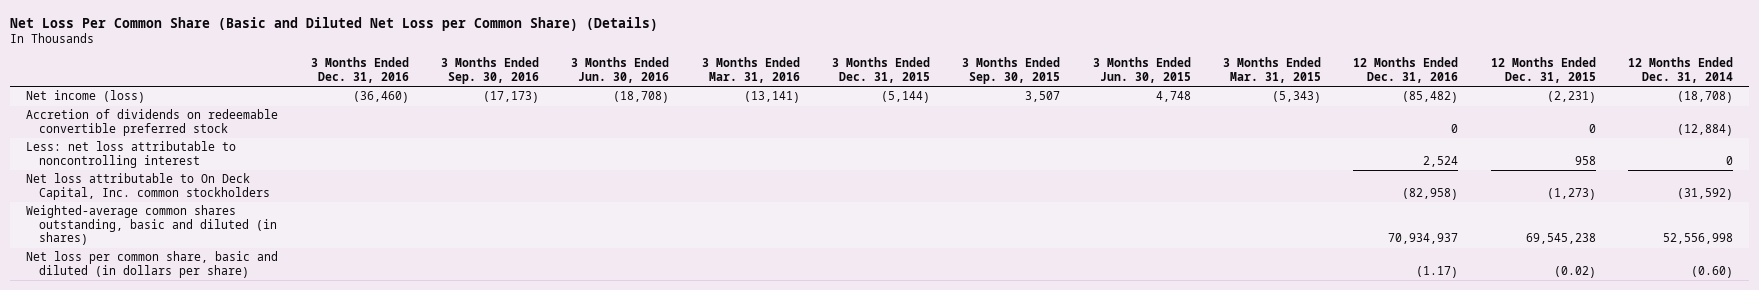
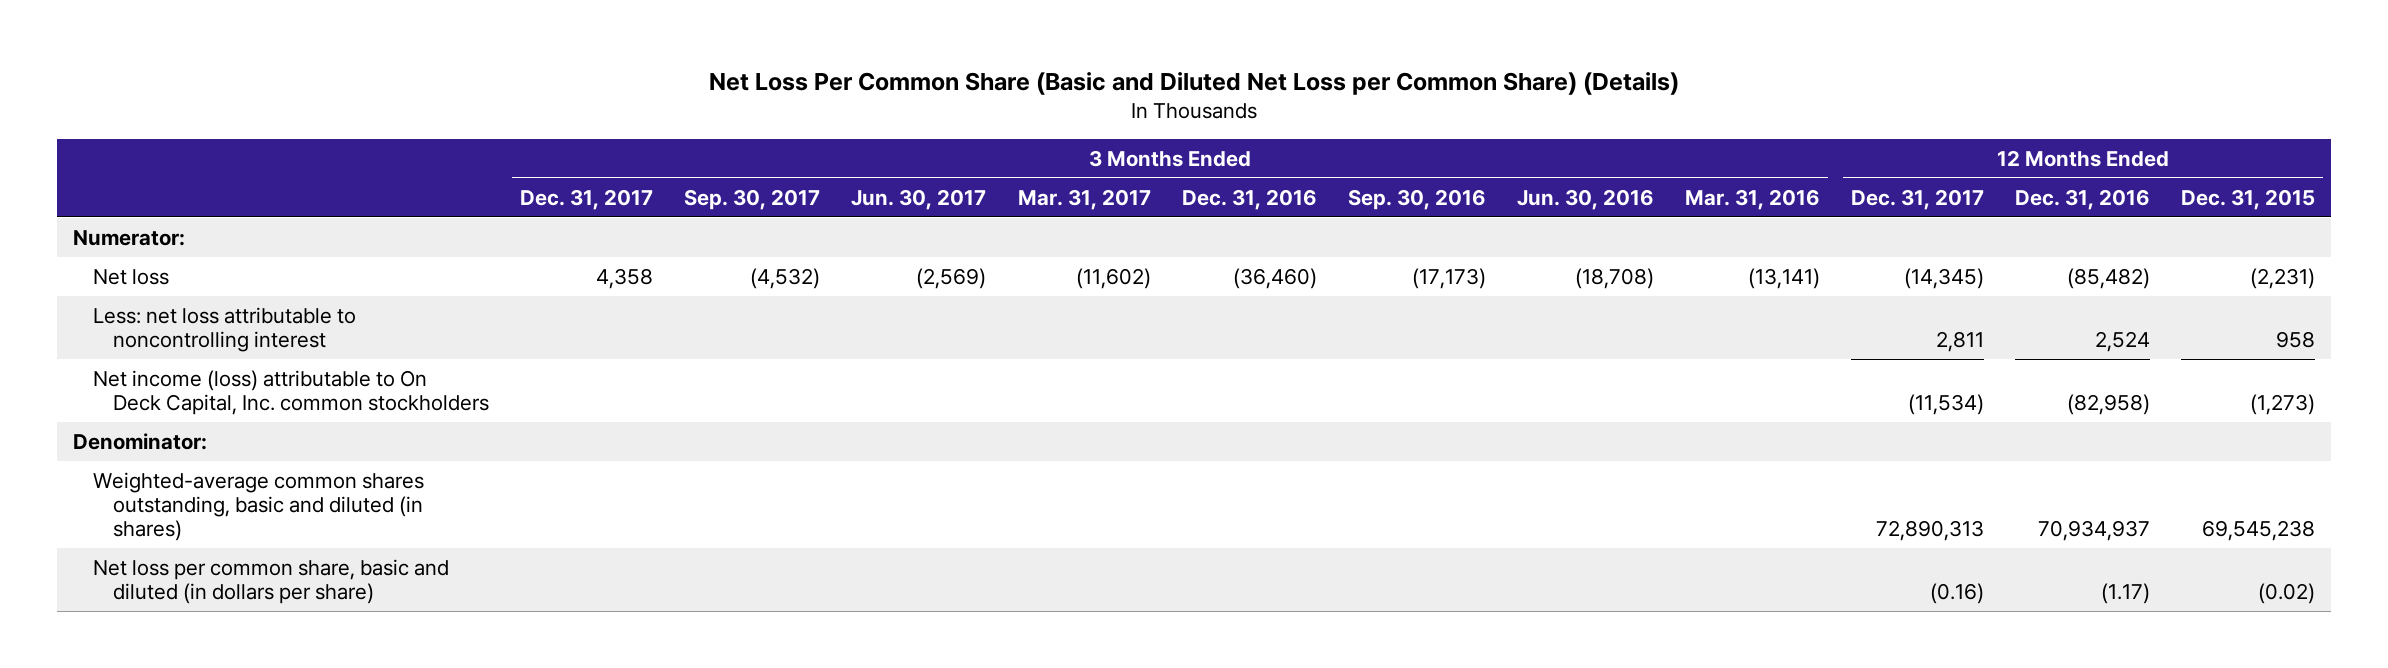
- | 3 Months Ended Dec. 31, 2016 | 3 Months Ended Sep. 30, 2016 | 3 Months Ended Jun. 30, 2016 | 3 Months Ended Mar. 31, 2016 | 3 Months Ended Dec. 31, 2015 | 3 Months Ended Sep. 30, 2015 | 3 Months Ended Jun. 30, 2015 | 3 Months Ended Mar. 31, 2015 | 12 Months Ended Dec. 31, 2016 | 12 Months Ended Dec. 31, 2015 | 12 Months Ended Dec. 31, 2014
+ | 3 Months Ended Dec. 31, 2017 | 3 Months Ended Sep. 30, 2017 | 3 Months Ended Jun. 30, 2017 | 3 Months Ended Mar. 31, 2017 | 3 Months Ended Dec. 31, 2016 | 3 Months Ended Sep. 30, 2016 | 3 Months Ended Jun. 30, 2016 | 3 Months Ended Mar. 31, 2016 | 12 Months Ended Dec. 31, 2017 | 12 Months Ended Dec. 31, 2016 | 12 Months Ended Dec. 31, 2015
- Net income (loss) | (36,460) | (17,173) | (18,708) | (13,141) | (5,144) | 3,507 | 4,748 | (5,343) | (85,482) | (2,231) | (18,708)
- Accretion of dividends on redeemable convertible preferred stock | | | | | | | | | 0 | 0 | (12,884)
+ Numerator:
+ Net loss | 4,358 | (4,532) | (2,569) | (11,602) | (36,460) | (17,173) | (18,708) | (13,141) | (14,345) | (85,482) | (2,231)
- Net loss attributable to On Deck Capital, Inc. common stockholders | | | | | | | | | (82,958) | (1,273) | (31,592)
+ Net income (loss) attributable to On Deck Capital, Inc. common stockholders | | | | | | | | | (11,534) | (82,958) | (1,273)
+ Denominator:

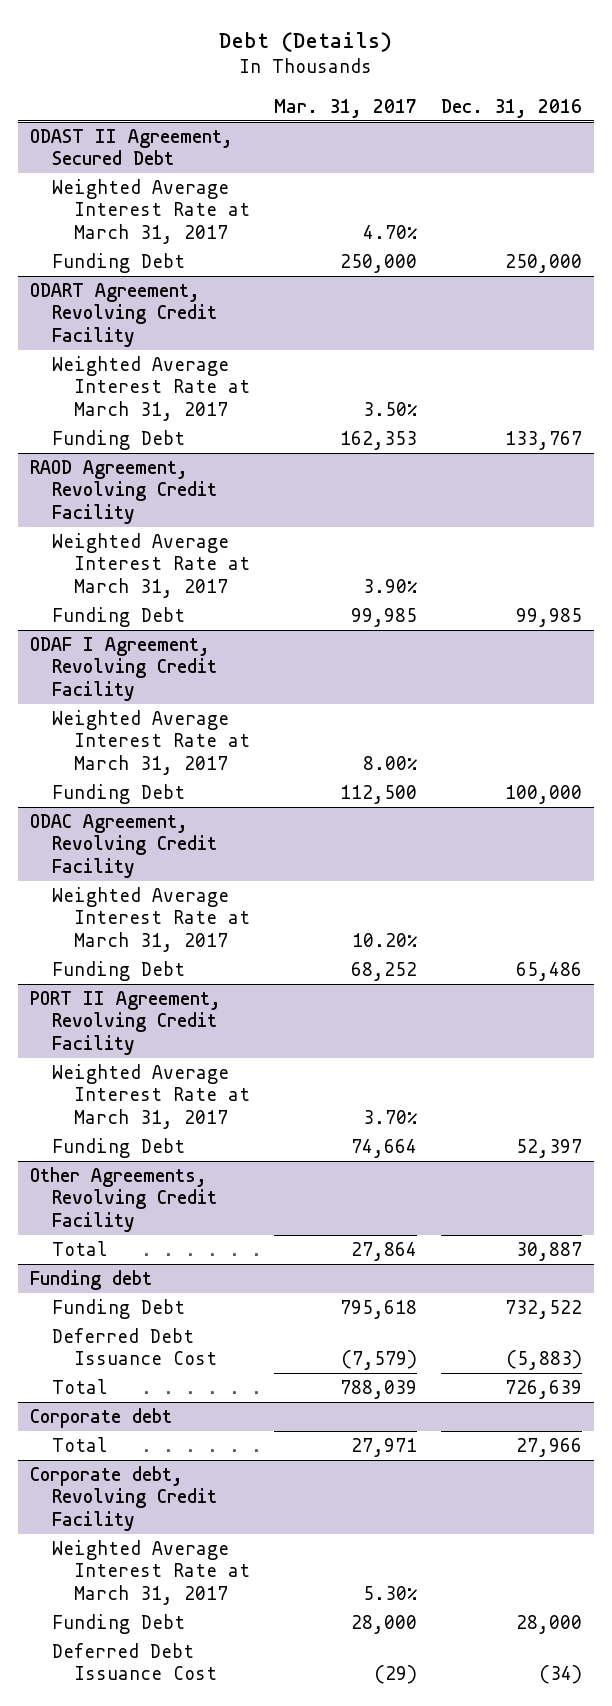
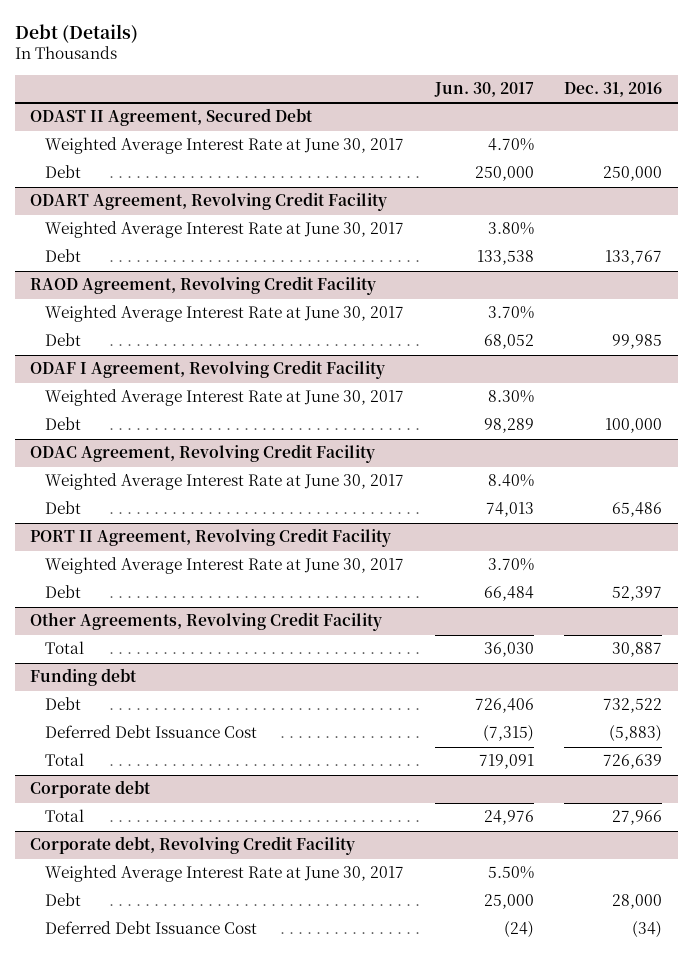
- | Mar. 31, 2017 | Dec. 31, 2016
+ | Jun. 30, 2017 | Dec. 31, 2016
@ ODAST II Agreement, Secured Debt
- Weighted Average Interest Rate at March 31, 2017 | 4.70% |
- Funding Debt | 250,000 | 250,000
+ Weighted Average Interest Rate at June 30, 2017 | 4.70% |
+ Debt | 250,000 | 250,000
@ ODART Agreement, Revolving Credit Facility
- Weighted Average Interest Rate at March 31, 2017 | 3.50% |
- Funding Debt | 162,353 | 133,767
+ Weighted Average Interest Rate at June 30, 2017 | 3.80% |
+ Debt | 133,538 | 133,767
@ RAOD Agreement, Revolving Credit Facility
- Weighted Average Interest Rate at March 31, 2017 | 3.90% |
- Funding Debt | 99,985 | 99,985
+ Weighted Average Interest Rate at June 30, 2017 | 3.70% |
+ Debt | 68,052 | 99,985
@ ODAF I Agreement, Revolving Credit Facility
- Weighted Average Interest Rate at March 31, 2017 | 8.00% |
- Funding Debt | 112,500 | 100,000
+ Weighted Average Interest Rate at June 30, 2017 | 8.30% |
+ Debt | 98,289 | 100,000
@ ODAC Agreement, Revolving Credit Facility
- Weighted Average Interest Rate at March 31, 2017 | 10.20% |
- Funding Debt | 68,252 | 65,486
+ Weighted Average Interest Rate at June 30, 2017 | 8.40% |
+ Debt | 74,013 | 65,486
@ PORT II Agreement, Revolving Credit Facility
- Weighted Average Interest Rate at March 31, 2017 | 3.70% |
- Funding Debt | 74,664 | 52,397
+ Weighted Average Interest Rate at June 30, 2017 | 3.70% |
+ Debt | 66,484 | 52,397
@ Funding debt
- Funding Debt | 795,618 | 732,522
+ Debt | 726,406 | 732,522
@ Corporate debt, Revolving Credit Facility
- Weighted Average Interest Rate at March 31, 2017 | 5.30% |
- Funding Debt | 28,000 | 28,000
+ Weighted Average Interest Rate at June 30, 2017 | 5.50% |
+ Debt | 25,000 | 28,000

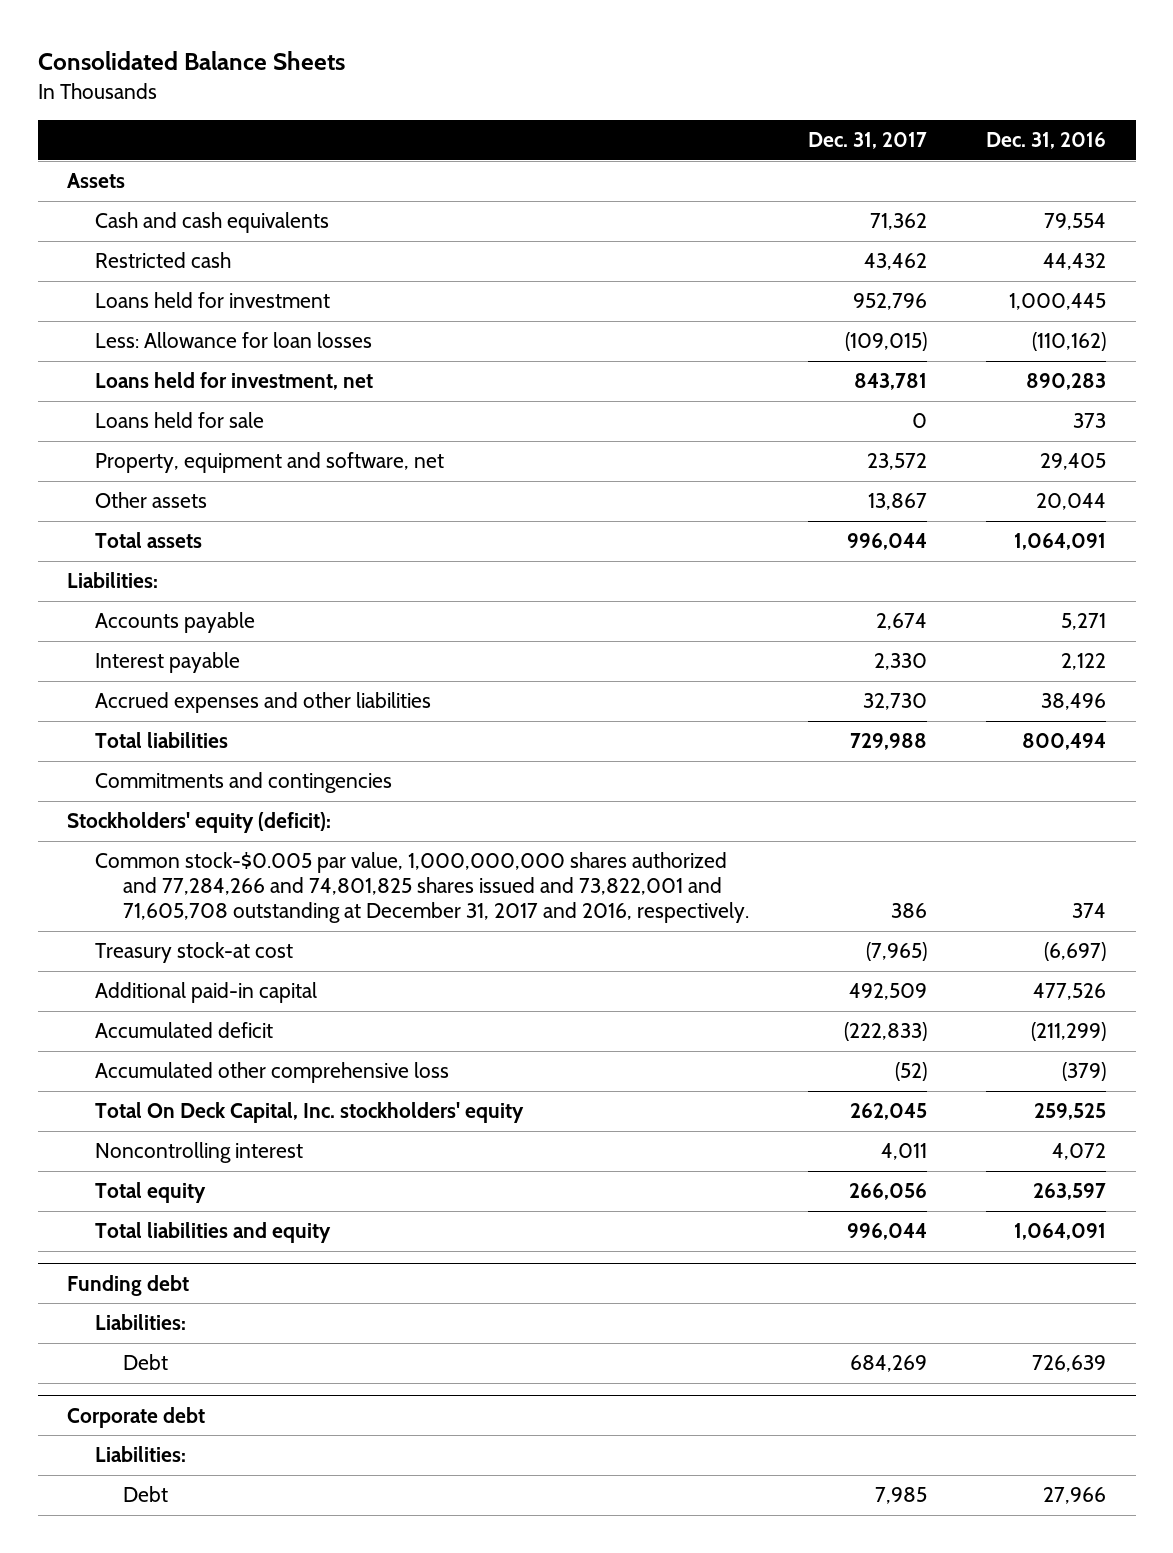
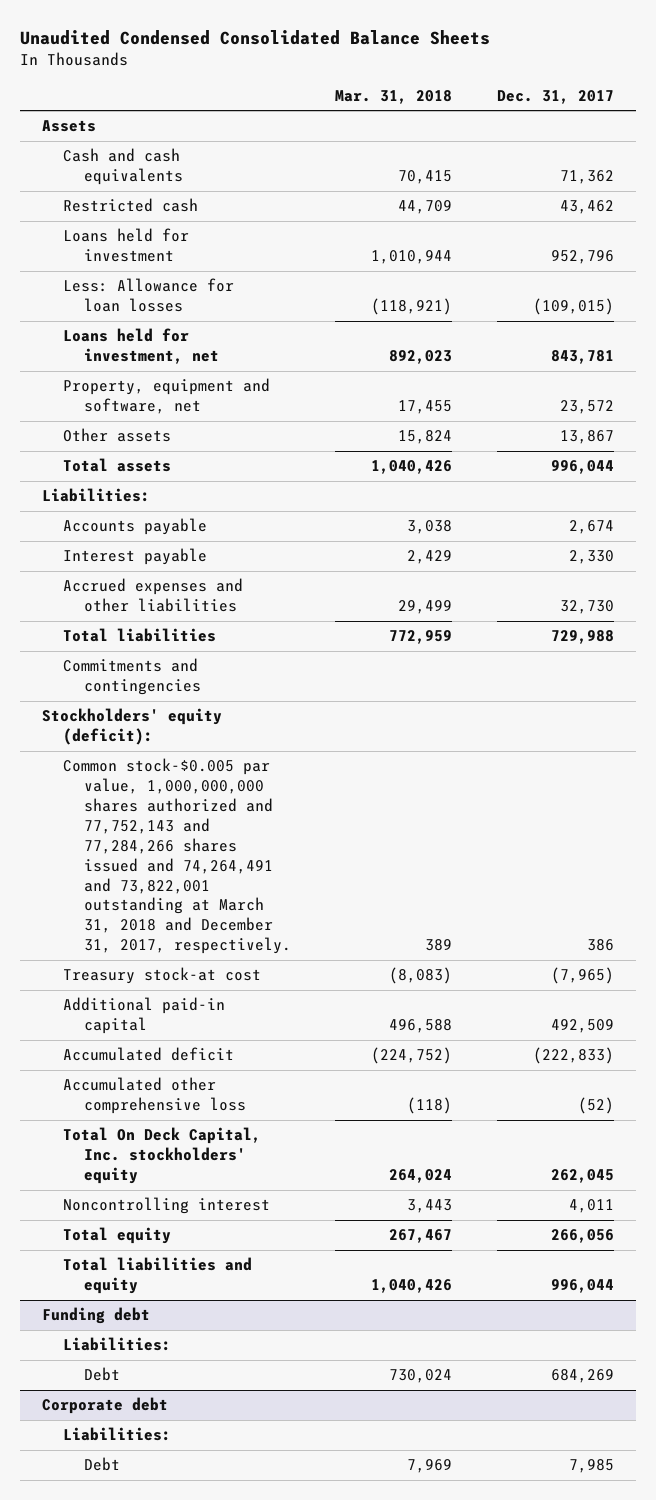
- Consolidated Balance Sheets
+ Unaudited Condensed Consolidated Balance Sheets
- | Dec. 31, 2017 | Dec. 31, 2016
+ | Mar. 31, 2018 | Dec. 31, 2017
- Loans held for sale | 0 | 373
- Common stock-$0.005 par value, 1,000,000,000 shares authorized and 77,284,266 and 74,801,825 shares issued and 73,822,001 and 71,605,708 outstanding at December 31, 2017 and 2016, respectively. | 386 | 374
+ Common stock-$0.005 par value, 1,000,000,000 shares authorized and 77,752,143 and 77,284,266 shares issued and 74,264,491 and 73,822,001 outstanding at March 31, 2018 and December 31, 2017, respectively. | 389 | 386

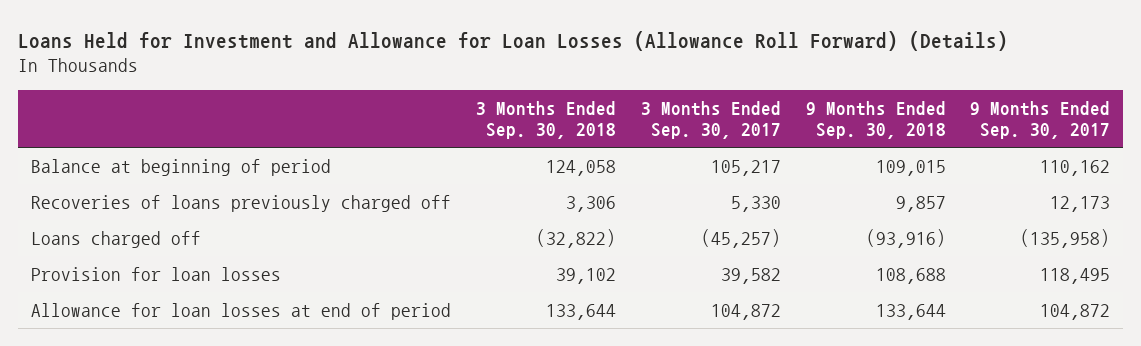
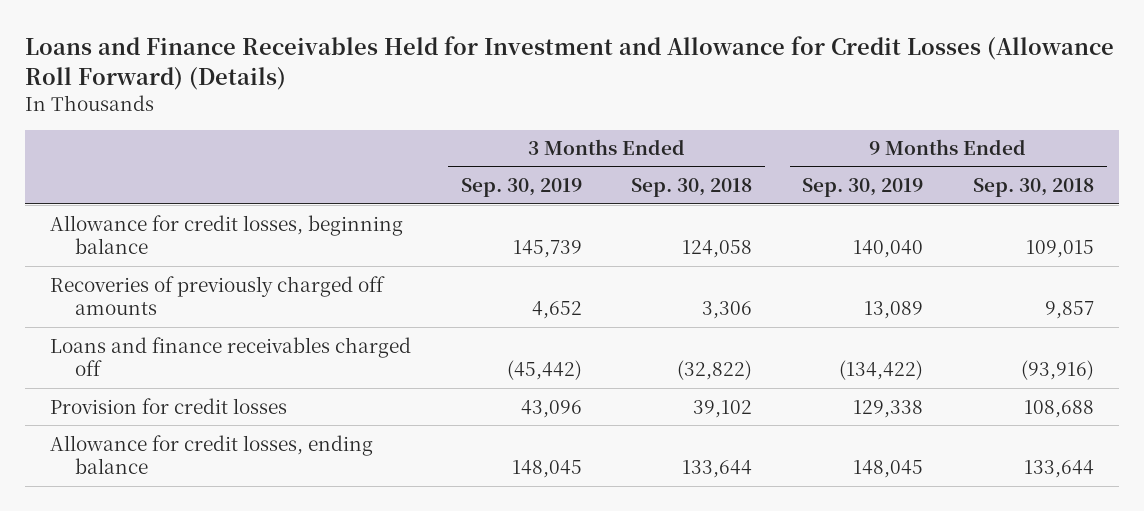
- Loans Held for Investment and Allowance for Loan Losses (Allowance Roll Forward) (Details)
+ Loans and Finance Receivables Held for Investment and Allowance for Credit Losses (Allowance Roll Forward) (Details)
- | 3 Months Ended Sep. 30, 2018 | 3 Months Ended Sep. 30, 2017 | 9 Months Ended Sep. 30, 2018 | 9 Months Ended Sep. 30, 2017
+ | 3 Months Ended Sep. 30, 2019 | 3 Months Ended Sep. 30, 2018 | 9 Months Ended Sep. 30, 2019 | 9 Months Ended Sep. 30, 2018
- Balance at beginning of period | 124,058 | 105,217 | 109,015 | 110,162
- Recoveries of loans previously charged off | 3,306 | 5,330 | 9,857 | 12,173
- Loans charged off | (32,822) | (45,257) | (93,916) | (135,958)
- Provision for loan losses | 39,102 | 39,582 | 108,688 | 118,495
- Allowance for loan losses at end of period | 133,644 | 104,872 | 133,644 | 104,872
+ Allowance for credit losses, beginning balance | 145,739 | 124,058 | 140,040 | 109,015
+ Recoveries of previously charged off amounts | 4,652 | 3,306 | 13,089 | 9,857
+ Loans and finance receivables charged off | (45,442) | (32,822) | (134,422) | (93,916)
+ Provision for credit losses | 43,096 | 39,102 | 129,338 | 108,688
+ Allowance for credit losses, ending balance | 148,045 | 133,644 | 148,045 | 133,644

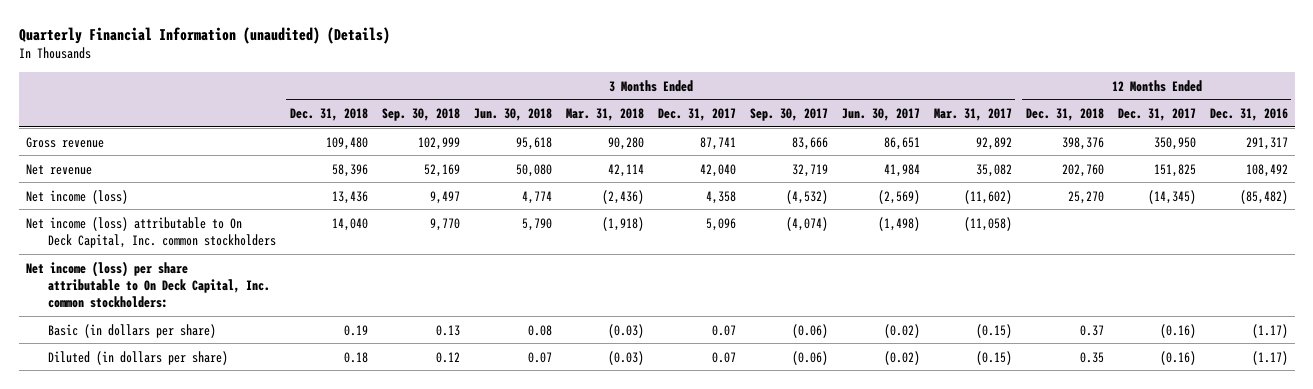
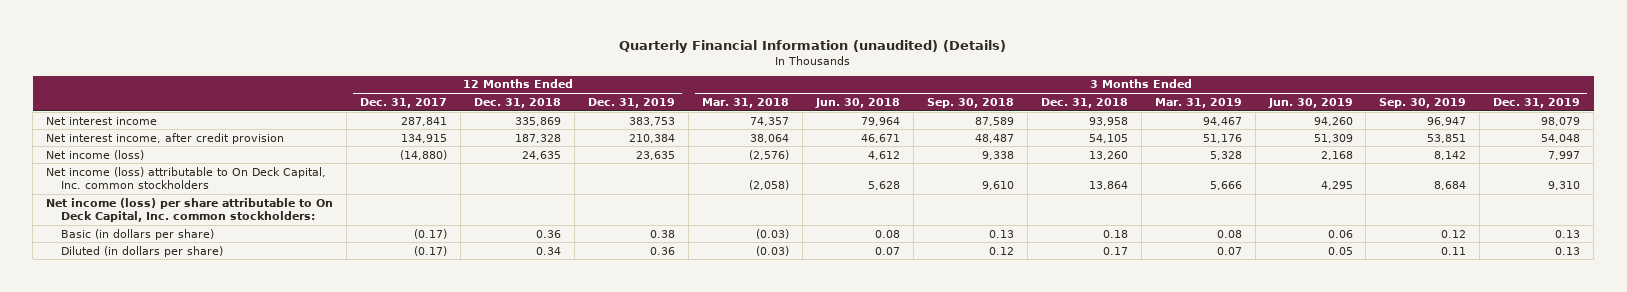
- | 3 Months Ended Dec. 31, 2018 | 3 Months Ended Sep. 30, 2018 | 3 Months Ended Jun. 30, 2018 | 3 Months Ended Mar. 31, 2018 | 3 Months Ended Dec. 31, 2017 | 3 Months Ended Sep. 30, 2017 | 3 Months Ended Jun. 30, 2017 | 3 Months Ended Mar. 31, 2017 | 12 Months Ended Dec. 31, 2018 | 12 Months Ended Dec. 31, 2017 | 12 Months Ended Dec. 31, 2016
+ | 12 Months Ended Dec. 31, 2017 | 12 Months Ended Dec. 31, 2018 | 12 Months Ended Dec. 31, 2019 | 3 Months Ended Mar. 31, 2018 | 3 Months Ended Jun. 30, 2018 | 3 Months Ended Sep. 30, 2018 | 3 Months Ended Dec. 31, 2018 | 3 Months Ended Mar. 31, 2019 | 3 Months Ended Jun. 30, 2019 | 3 Months Ended Sep. 30, 2019 | 3 Months Ended Dec. 31, 2019
- Gross revenue | 109,480 | 102,999 | 95,618 | 90,280 | 87,741 | 83,666 | 86,651 | 92,892 | 398,376 | 350,950 | 291,317
- Net revenue | 58,396 | 52,169 | 50,080 | 42,114 | 42,040 | 32,719 | 41,984 | 35,082 | 202,760 | 151,825 | 108,492
- Net income (loss) | 13,436 | 9,497 | 4,774 | (2,436) | 4,358 | (4,532) | (2,569) | (11,602) | 25,270 | (14,345) | (85,482)
- Net income (loss) attributable to On Deck Capital, Inc. common stockholders | 14,040 | 9,770 | 5,790 | (1,918) | 5,096 | (4,074) | (1,498) | (11,058) | | |
+ Net interest income | 287,841 | 335,869 | 383,753 | 74,357 | 79,964 | 87,589 | 93,958 | 94,467 | 94,260 | 96,947 | 98,079
+ Net interest income, after credit provision | 134,915 | 187,328 | 210,384 | 38,064 | 46,671 | 48,487 | 54,105 | 51,176 | 51,309 | 53,851 | 54,048
+ Net income (loss) | (14,880) | 24,635 | 23,635 | (2,576) | 4,612 | 9,338 | 13,260 | 5,328 | 2,168 | 8,142 | 7,997
+ Net income (loss) attributable to On Deck Capital, Inc. common stockholders | | | | (2,058) | 5,628 | 9,610 | 13,864 | 5,666 | 4,295 | 8,684 | 9,310
- Basic (in dollars per share) | 0.19 | 0.13 | 0.08 | (0.03) | 0.07 | (0.06) | (0.02) | (0.15) | 0.37 | (0.16) | (1.17)
- Diluted (in dollars per share) | 0.18 | 0.12 | 0.07 | (0.03) | 0.07 | (0.06) | (0.02) | (0.15) | 0.35 | (0.16) | (1.17)
+ Basic (in dollars per share) | (0.17) | 0.36 | 0.38 | (0.03) | 0.08 | 0.13 | 0.18 | 0.08 | 0.06 | 0.12 | 0.13
+ Diluted (in dollars per share) | (0.17) | 0.34 | 0.36 | (0.03) | 0.07 | 0.12 | 0.17 | 0.07 | 0.05 | 0.11 | 0.13

